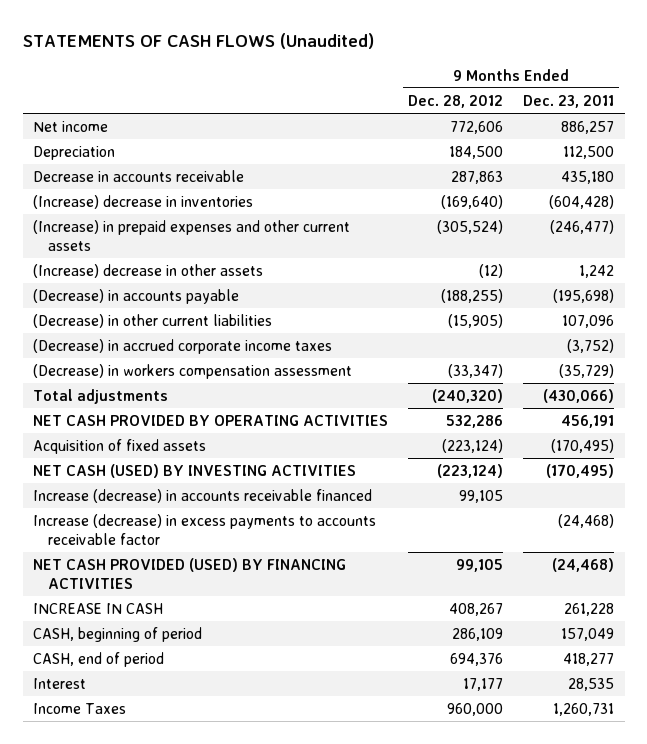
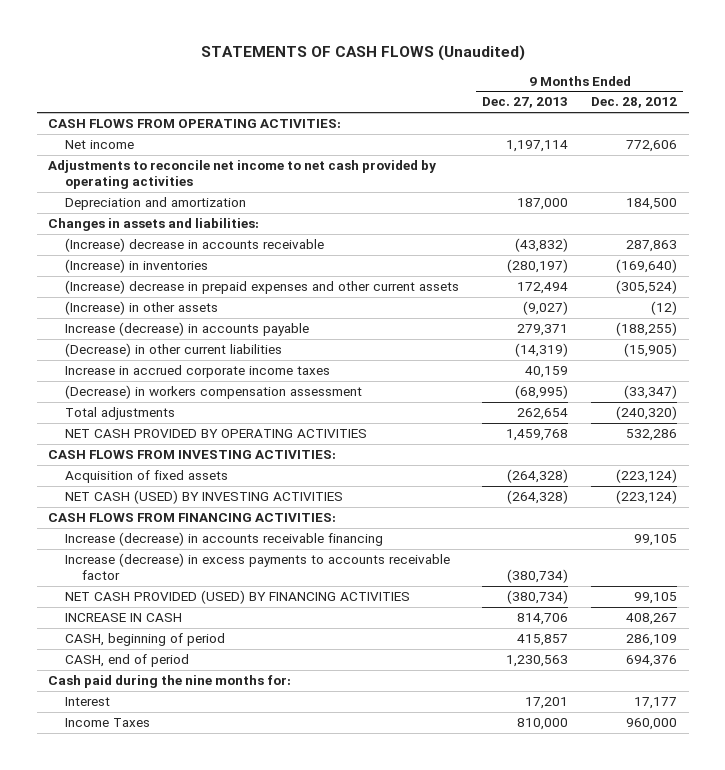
- | 9 Months Ended Dec. 28, 2012 | 9 Months Ended Dec. 23, 2011
+ | 9 Months Ended Dec. 27, 2013 | 9 Months Ended Dec. 28, 2012
+ CASH FLOWS FROM OPERATING ACTIVITIES:
- Depreciation | 184,500 | 112,500
- Decrease in accounts receivable | 287,863 | 435,180
- (Increase) decrease in inventories | (169,640) | (604,428)
- (Increase) in prepaid expenses and other current assets | (305,524) | (246,477)
- (Increase) decrease in other assets | (12) | 1,242
- (Decrease) in accounts payable | (188,255) | (195,698)
+ Adjustments to reconcile net income to net cash provided by operating activities
+ Depreciation and amortization | 187,000 | 184,500
+ Changes in assets and liabilities:
+ (Increase) decrease in accounts receivable | (43,832) | 287,863
+ (Increase) in inventories | (280,197) | (169,640)
+ (Increase) decrease in prepaid expenses and other current assets | 172,494 | (305,524)
+ (Increase) in other assets | (9,027) | (12)
+ Increase (decrease) in accounts payable | 279,371 | (188,255)
- (Decrease) in accrued corporate income taxes | | (3,752)
+ Increase in accrued corporate income taxes | 40,159 |
+ CASH FLOWS FROM INVESTING ACTIVITIES:
- Increase (decrease) in accounts receivable financed | 99,105 |
+ CASH FLOWS FROM FINANCING ACTIVITIES:
+ Increase (decrease) in accounts receivable financing | | 99,105
+ Cash paid during the nine months for:

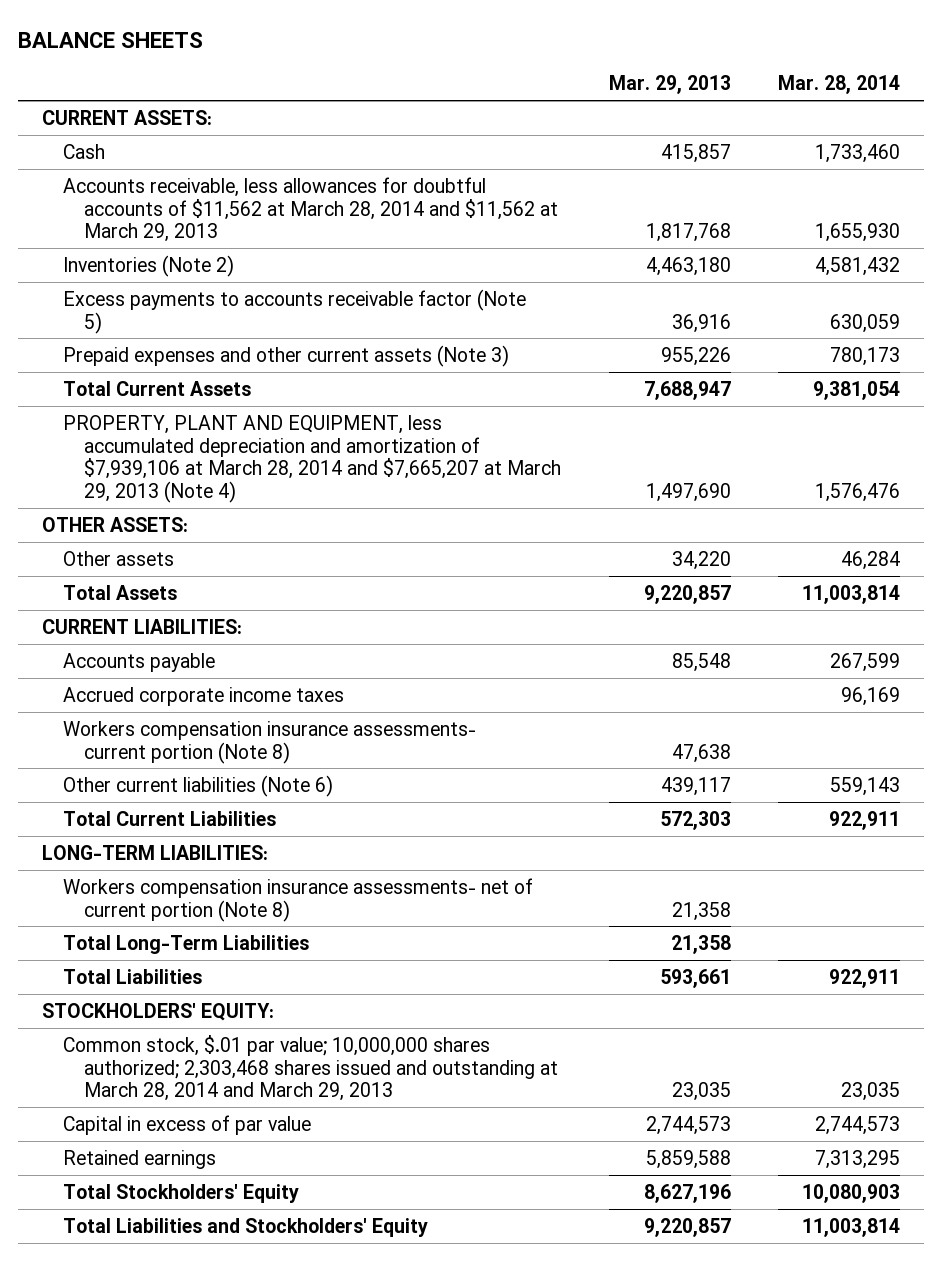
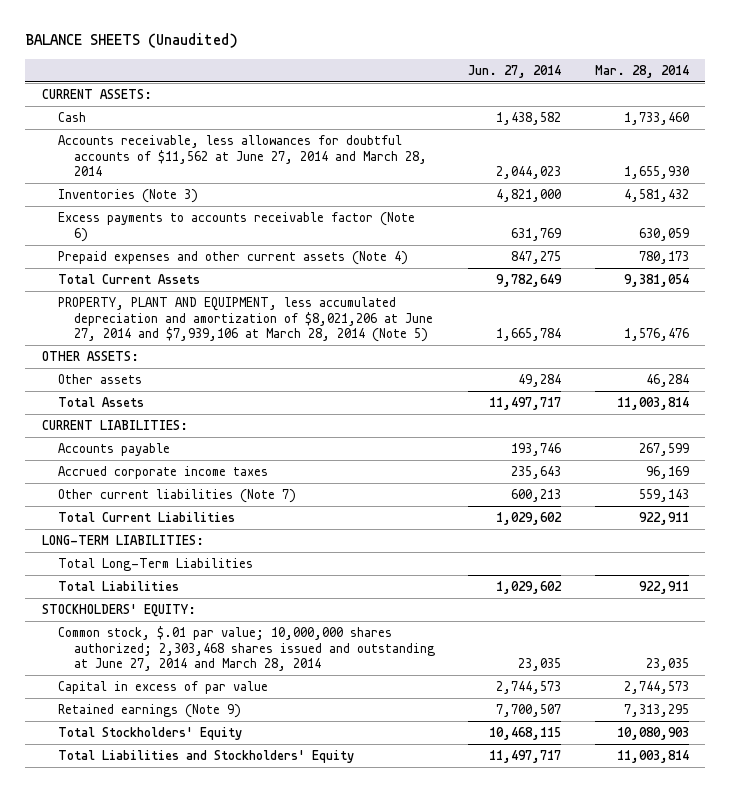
- BALANCE SHEETS
+ BALANCE SHEETS (Unaudited)
- | Mar. 29, 2013 | Mar. 28, 2014
+ | Jun. 27, 2014 | Mar. 28, 2014
- Accounts receivable, less allowances for doubtful accounts of $11,562 at March 28, 2014 and $11,562 at March 29, 2013 | 1,817,768 | 1,655,930
- Inventories (Note 2) | 4,463,180 | 4,581,432
- Excess payments to accounts receivable factor (Note 5) | 36,916 | 630,059
- Prepaid expenses and other current assets (Note 3) | 955,226 | 780,173
+ Accounts receivable, less allowances for doubtful accounts of $11,562 at June 27, 2014 and March 28, 2014 | 2,044,023 | 1,655,930
+ Inventories (Note 3) | 4,821,000 | 4,581,432
+ Excess payments to accounts receivable factor (Note 6) | 631,769 | 630,059
+ Prepaid expenses and other current assets (Note 4) | 847,275 | 780,173
- PROPERTY, PLANT AND EQUIPMENT, less accumulated depreciation and amortization of $7,939,106 at March 28, 2014 and $7,665,207 at March 29, 2013 (Note 4) | 1,497,690 | 1,576,476
+ PROPERTY, PLANT AND EQUIPMENT, less accumulated depreciation and amortization of $8,021,206 at June 27, 2014 and $7,939,106 at March 28, 2014 (Note 5) | 1,665,784 | 1,576,476
- Workers compensation insurance assessments- current portion (Note 8) | 47,638 |
- Other current liabilities (Note 6) | 439,117 | 559,143
+ Other current liabilities (Note 7) | 600,213 | 559,143
- Workers compensation insurance assessments- net of current portion (Note 8) | 21,358 |
- Common stock, $.01 par value; 10,000,000 shares authorized; 2,303,468 shares issued and outstanding at March 28, 2014 and March 29, 2013 | 23,035 | 23,035
+ Common stock, $.01 par value; 10,000,000 shares authorized; 2,303,468 shares issued and outstanding at June 27, 2014 and March 28, 2014 | 23,035 | 23,035
- Retained earnings | 5,859,588 | 7,313,295
+ Retained earnings (Note 9) | 7,700,507 | 7,313,295

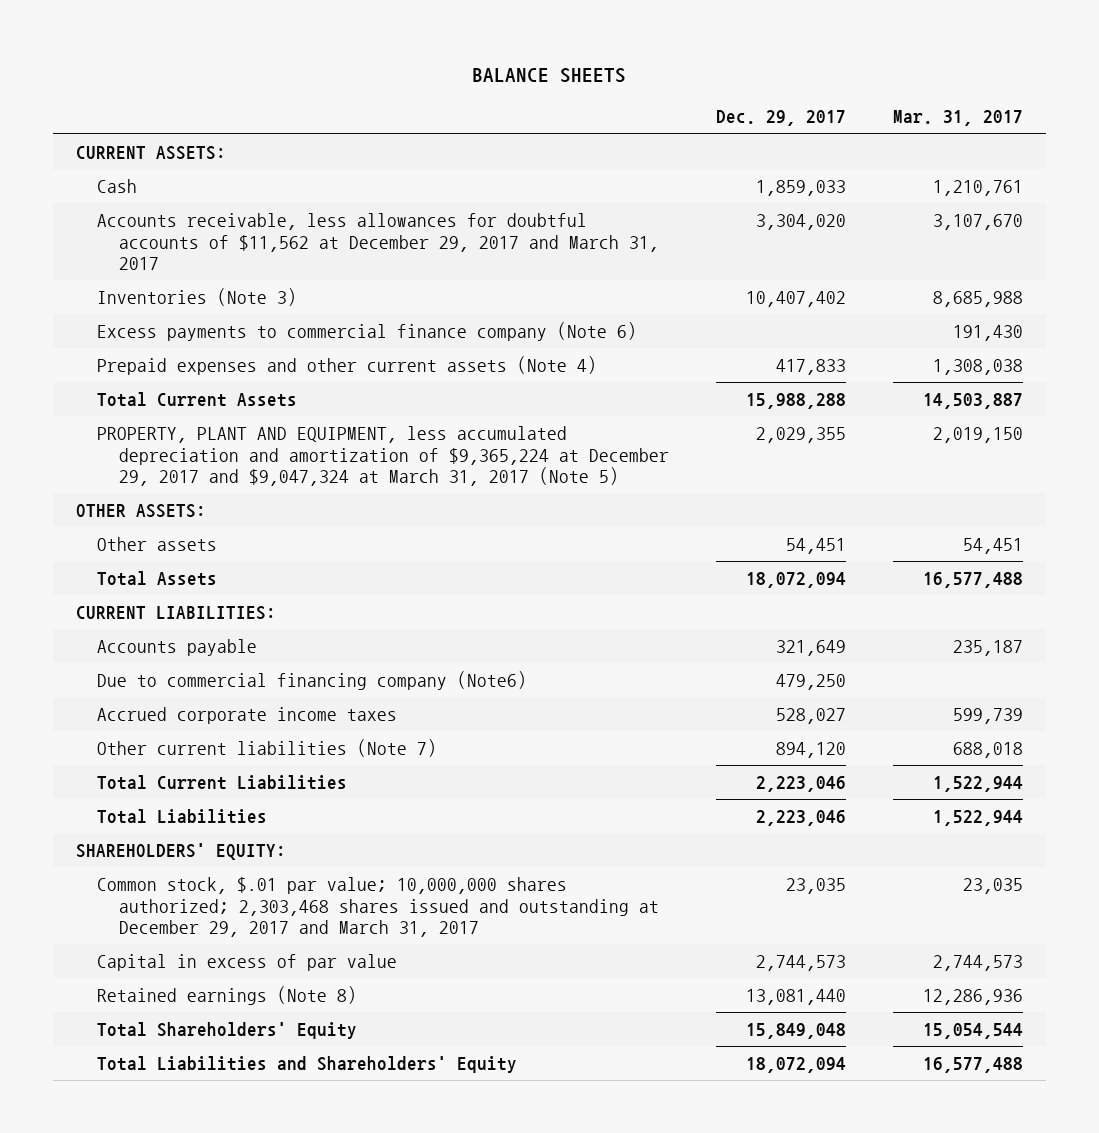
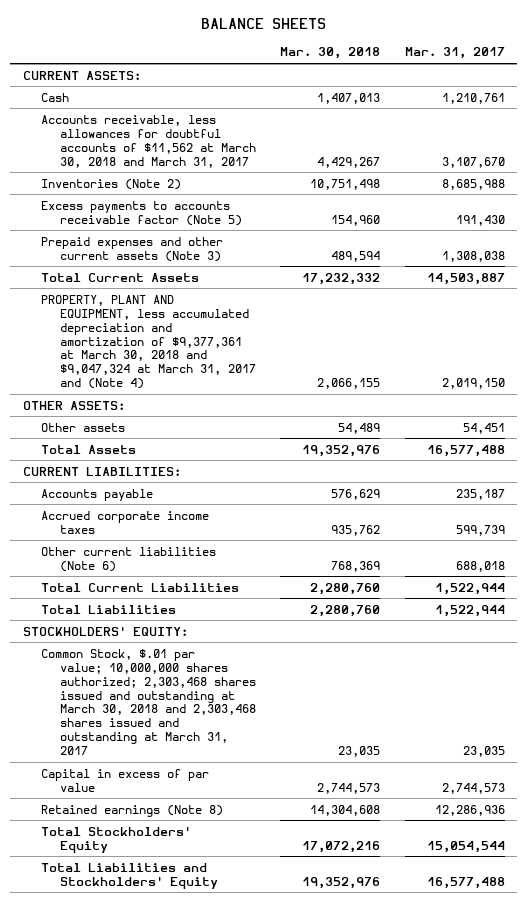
- | Dec. 29, 2017 | Mar. 31, 2017
+ | Mar. 30, 2018 | Mar. 31, 2017
- Accounts receivable, less allowances for doubtful accounts of $11,562 at December 29, 2017 and March 31, 2017 | 3,304,020 | 3,107,670
- Inventories (Note 3) | 10,407,402 | 8,685,988
- Excess payments to commercial finance company (Note 6) | | 191,430
- Prepaid expenses and other current assets (Note 4) | 417,833 | 1,308,038
+ Accounts receivable, less allowances for doubtful accounts of $11,562 at March 30, 2018 and March 31, 2017 | 4,429,267 | 3,107,670
+ Inventories (Note 2) | 10,751,498 | 8,685,988
+ Excess payments to accounts receivable factor (Note 5) | 154,960 | 191,430
+ Prepaid expenses and other current assets (Note 3) | 489,594 | 1,308,038
- PROPERTY, PLANT AND EQUIPMENT, less accumulated depreciation and amortization of $9,365,224 at December 29, 2017 and $9,047,324 at March 31, 2017 (Note 5) | 2,029,355 | 2,019,150
+ PROPERTY, PLANT AND EQUIPMENT, less accumulated depreciation and amortization of $9,377,361 at March 30, 2018 and $9,047,324 at March 31, 2017 and (Note 4) | 2,066,155 | 2,019,150
- Due to commercial financing company (Note6) | 479,250 |
- Other current liabilities (Note 7) | 894,120 | 688,018
+ Other current liabilities (Note 6) | 768,369 | 688,018
- SHAREHOLDERS' EQUITY:
- Common stock, $.01 par value; 10,000,000 shares authorized; 2,303,468 shares issued and outstanding at December 29, 2017 and March 31, 2017 | 23,035 | 23,035
+ STOCKHOLDERS' EQUITY:
+ Common Stock, $.01 par value; 10,000,000 shares authorized; 2,303,468 shares issued and outstanding at March 30, 2018 and 2,303,468 shares issued and outstanding at March 31, 2017 | 23,035 | 23,035
- Total Shareholders' Equity | 15,849,048 | 15,054,544
- Total Liabilities and Shareholders' Equity | 18,072,094 | 16,577,488
+ Total Stockholders' Equity | 17,072,216 | 15,054,544
+ Total Liabilities and Stockholders' Equity | 19,352,976 | 16,577,488

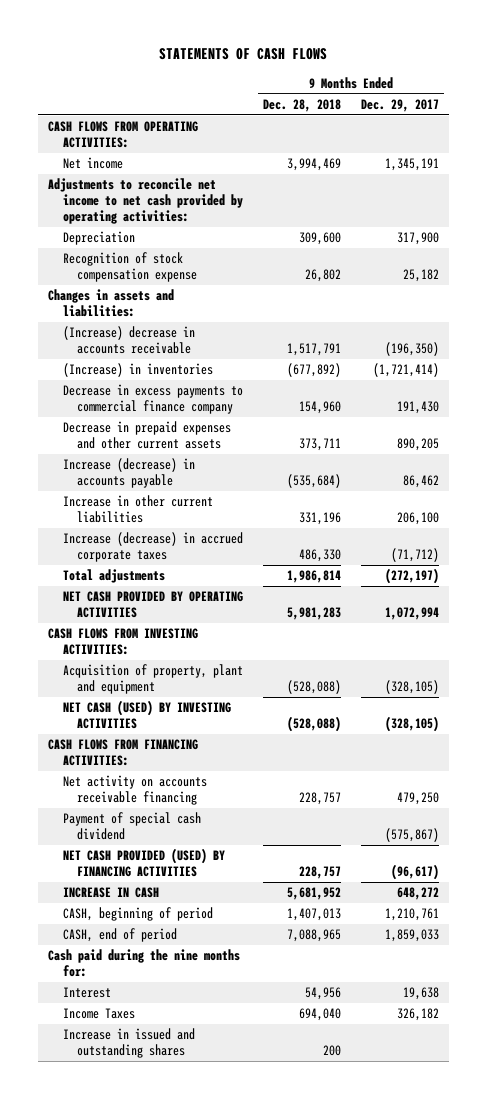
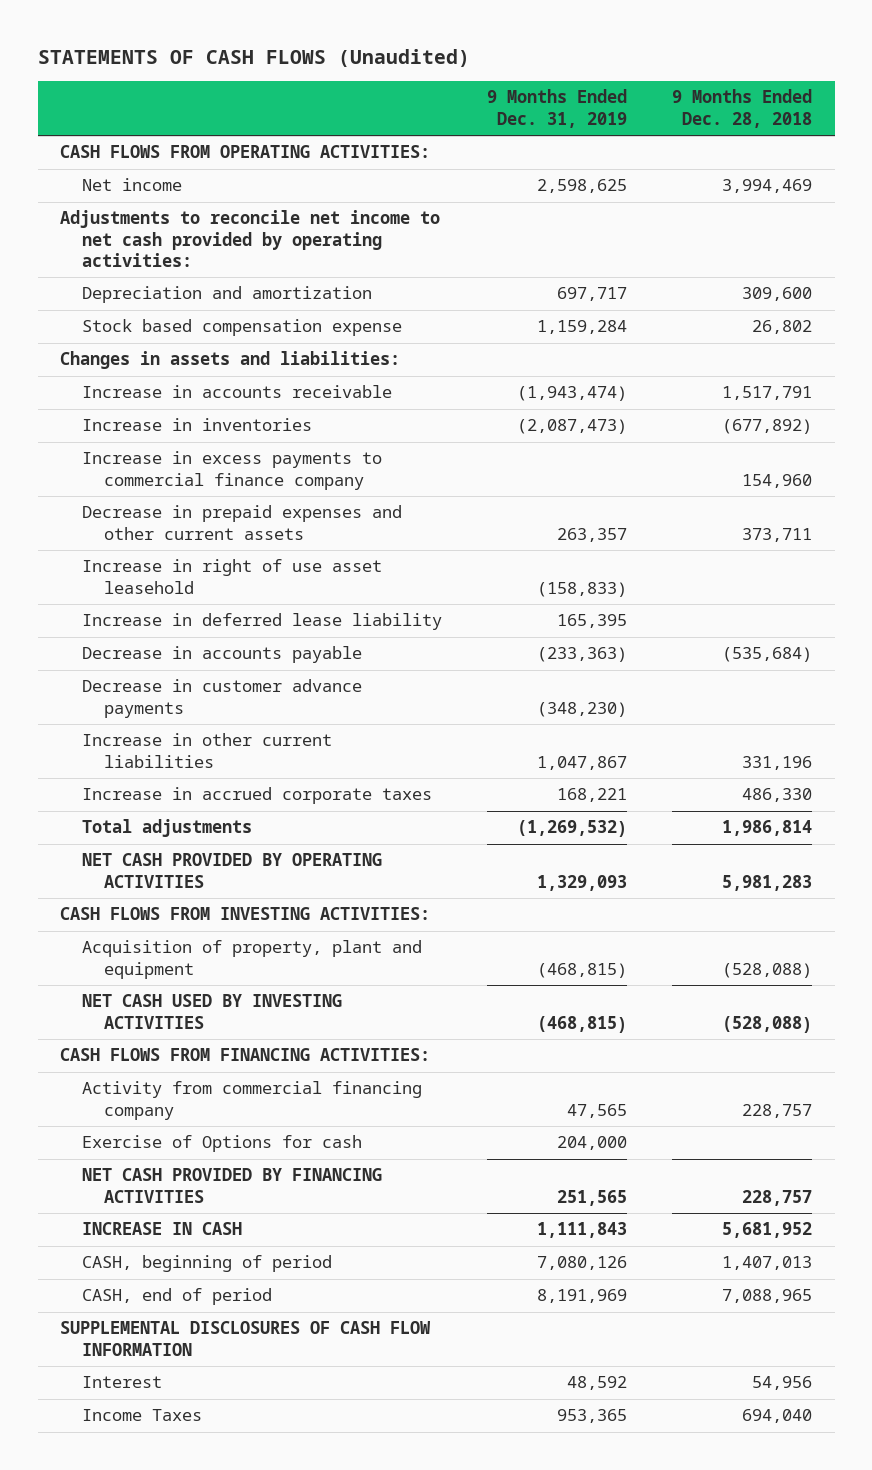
- STATEMENTS OF CASH FLOWS
+ STATEMENTS OF CASH FLOWS (Unaudited)
- | 9 Months Ended Dec. 28, 2018 | 9 Months Ended Dec. 29, 2017
+ | 9 Months Ended Dec. 31, 2019 | 9 Months Ended Dec. 28, 2018
- Depreciation | 309,600 | 317,900
- Recognition of stock compensation expense | 26,802 | 25,182
+ Depreciation and amortization | 697,717 | 309,600
+ Stock based compensation expense | 1,159,284 | 26,802
- (Increase) decrease in accounts receivable | 1,517,791 | (196,350)
- (Increase) in inventories | (677,892) | (1,721,414)
- Decrease in excess payments to commercial finance company | 154,960 | 191,430
+ Increase in accounts receivable | (1,943,474) | 1,517,791
+ Increase in inventories | (2,087,473) | (677,892)
+ Increase in excess payments to commercial finance company | | 154,960
- Increase (decrease) in accounts payable | (535,684) | 86,462
+ Increase in right of use asset leasehold | (158,833) |
+ Increase in deferred lease liability | 165,395 |
+ Decrease in accounts payable | (233,363) | (535,684)
+ Decrease in customer advance payments | (348,230) |
- Increase (decrease) in accrued corporate taxes | 486,330 | (71,712)
+ Increase in accrued corporate taxes | 168,221 | 486,330
- NET CASH (USED) BY INVESTING ACTIVITIES | (528,088) | (328,105)
+ NET CASH USED BY INVESTING ACTIVITIES | (468,815) | (528,088)
- Net activity on accounts receivable financing | 228,757 | 479,250
- Payment of special cash dividend | | (575,867)
- NET CASH PROVIDED (USED) BY FINANCING ACTIVITIES | 228,757 | (96,617)
+ Activity from commercial financing company | 47,565 | 228,757
+ Exercise of Options for cash | 204,000 |
+ NET CASH PROVIDED BY FINANCING ACTIVITIES | 251,565 | 228,757
- Cash paid during the nine months for:
+ SUPPLEMENTAL DISCLOSURES OF CASH FLOW INFORMATION
- Increase in issued and outstanding shares | 200 |

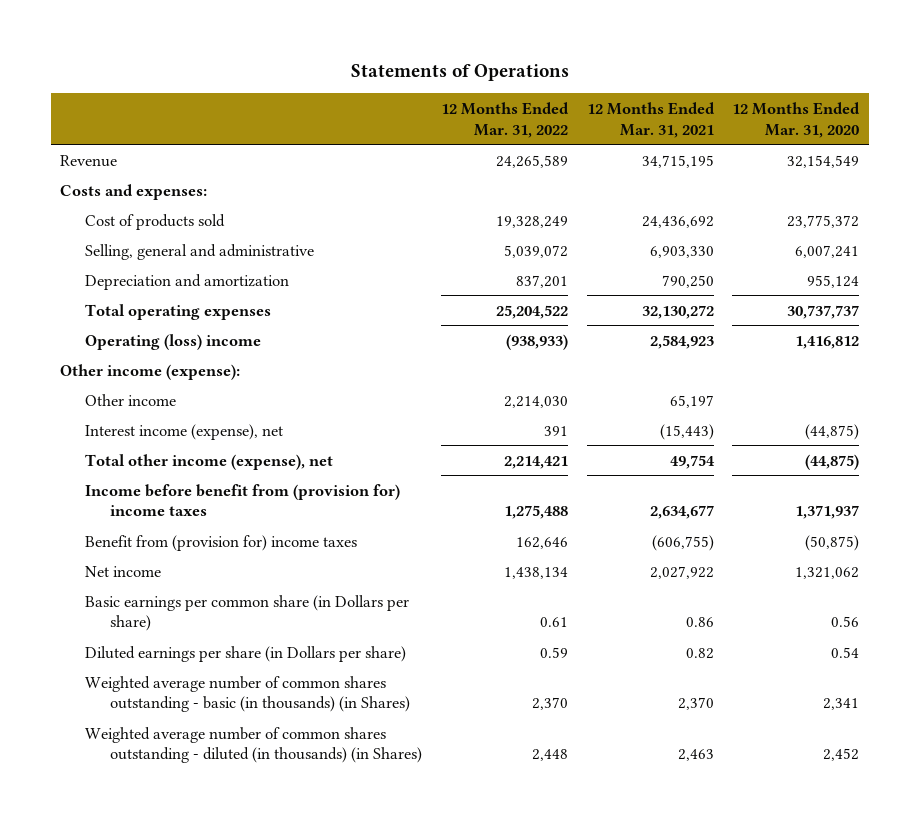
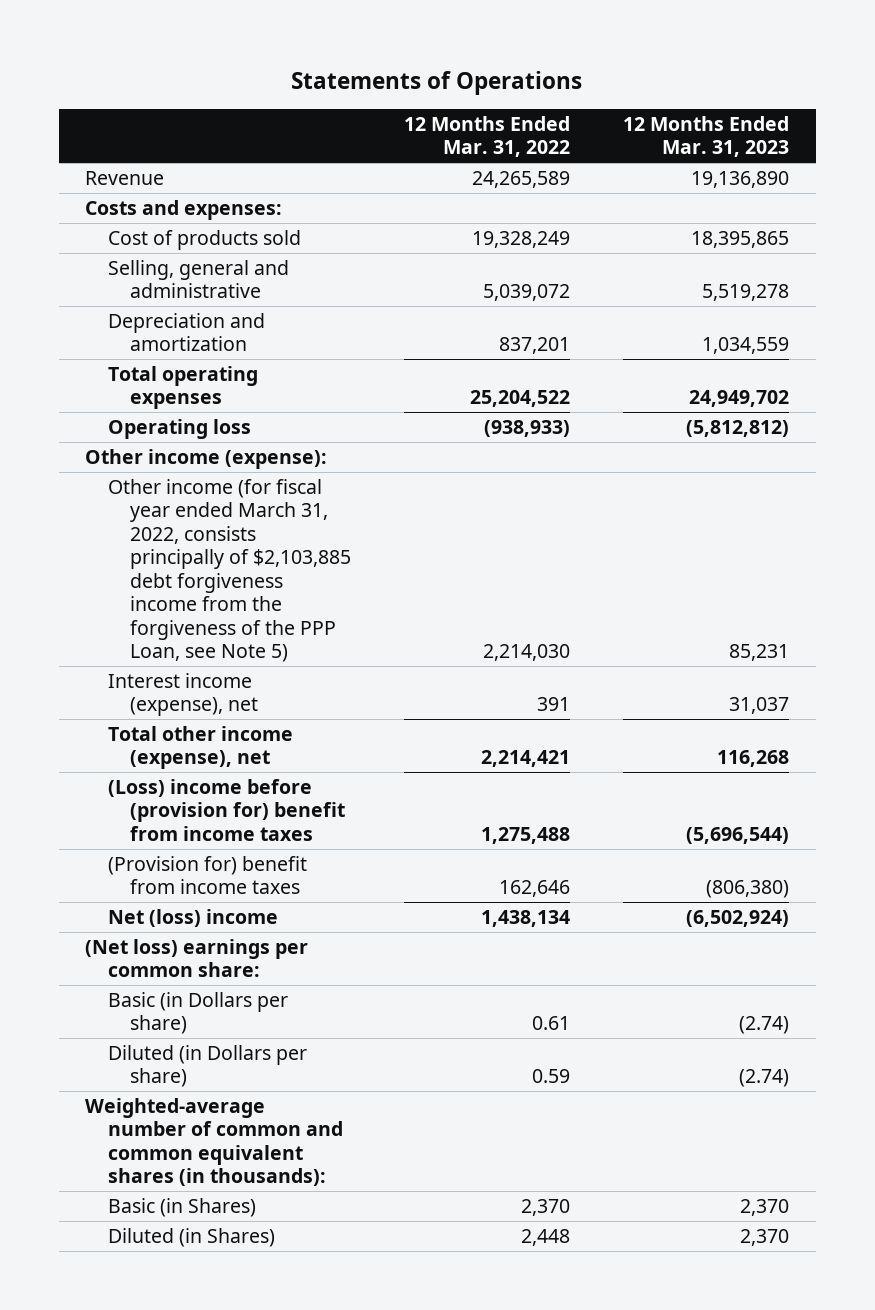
- | 12 Months Ended Mar. 31, 2022 | 12 Months Ended Mar. 31, 2021 | 12 Months Ended Mar. 31, 2020
+ | 12 Months Ended Mar. 31, 2022 | 12 Months Ended Mar. 31, 2023
- Operating (loss) income | (938,933) | 2,584,923 | 1,416,812
+ Operating loss | (938,933) | (5,812,812)
- Other income | 2,214,030 | 65,197 |
+ Other income (for fiscal year ended March 31, 2022, consists principally of $2,103,885 debt forgiveness income from the forgiveness of the PPP Loan, see Note 5) | 2,214,030 | 85,231
- Income before benefit from (provision for) income taxes | 1,275,488 | 2,634,677 | 1,371,937
- Benefit from (provision for) income taxes | 162,646 | (606,755) | (50,875)
- Net income | 1,438,134 | 2,027,922 | 1,321,062
- Basic earnings per common share (in Dollars per share) | 0.61 | 0.86 | 0.56
- Diluted earnings per share (in Dollars per share) | 0.59 | 0.82 | 0.54
- Weighted average number of common shares outstanding - basic (in thousands) (in Shares) | 2,370 | 2,370 | 2,341
- Weighted average number of common shares outstanding - diluted (in thousands) (in Shares) | 2,448 | 2,463 | 2,452
+ (Loss) income before (provision for) benefit from income taxes | 1,275,488 | (5,696,544)
+ (Provision for) benefit from income taxes | 162,646 | (806,380)
+ Net (loss) income | 1,438,134 | (6,502,924)
+ (Net loss) earnings per common share:
+ Basic (in Dollars per share) | 0.61 | (2.74)
+ Diluted (in Dollars per share) | 0.59 | (2.74)
+ Weighted-average number of common and common equivalent shares (in thousands):
+ Basic (in Shares) | 2,370 | 2,370
+ Diluted (in Shares) | 2,448 | 2,370

